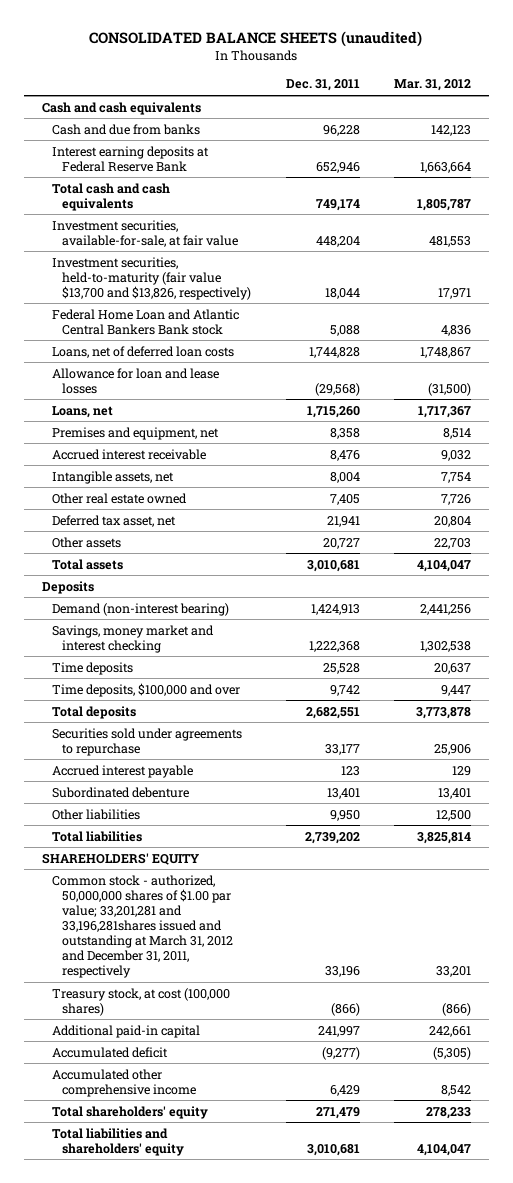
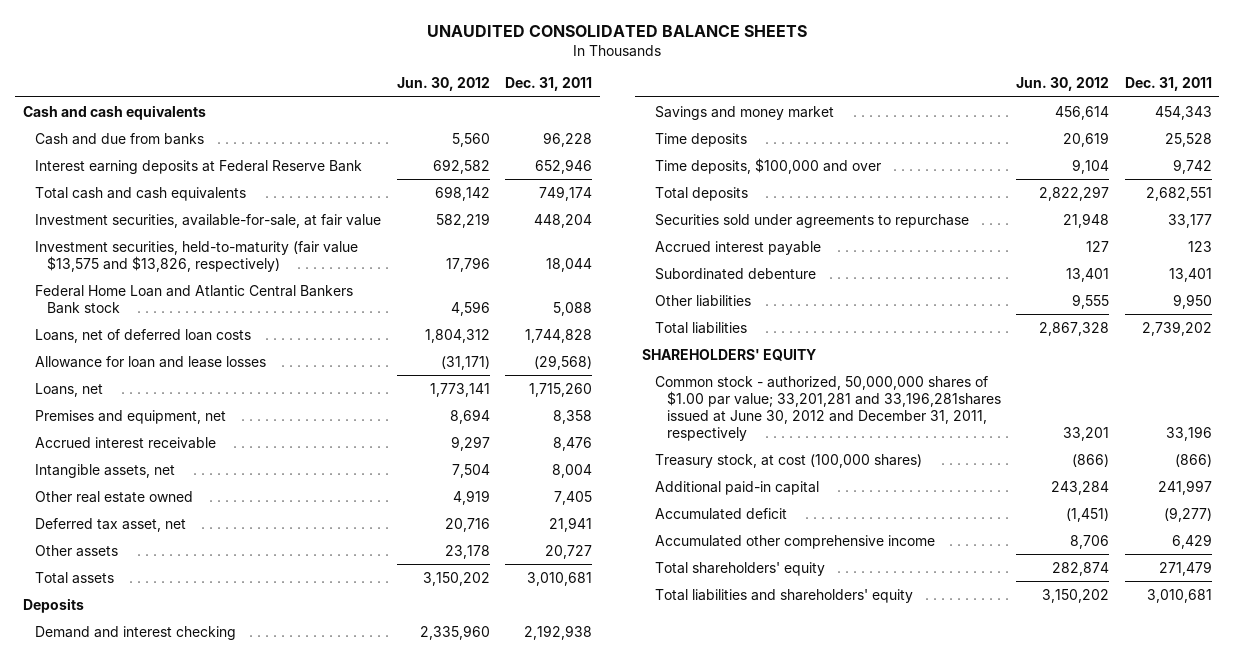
- CONSOLIDATED BALANCE SHEETS (unaudited)
+ UNAUDITED CONSOLIDATED BALANCE SHEETS
- | Dec. 31, 2011 | Mar. 31, 2012
+ | Jun. 30, 2012 | Dec. 31, 2011
- Investment securities, held-to-maturity (fair value $13,700 and $13,826, respectively) | 18,044 | 17,971
+ Investment securities, held-to-maturity (fair value $13,575 and $13,826, respectively) | 17,796 | 18,044
- Demand (non-interest bearing) | 1,424,913 | 2,441,256
- Savings, money market and interest checking | 1,222,368 | 1,302,538
+ Demand and interest checking | 2,335,960 | 2,192,938
+ Savings and money market | 456,614 | 454,343
- Common stock - authorized, 50,000,000 shares of $1.00 par value; 33,201,281 and 33,196,281shares issued and outstanding at March 31, 2012 and December 31, 2011, respectively | 33,196 | 33,201
+ Common stock - authorized, 50,000,000 shares of $1.00 par value; 33,201,281 and 33,196,281shares issued at June 30, 2012 and December 31, 2011, respectively | 33,201 | 33,196

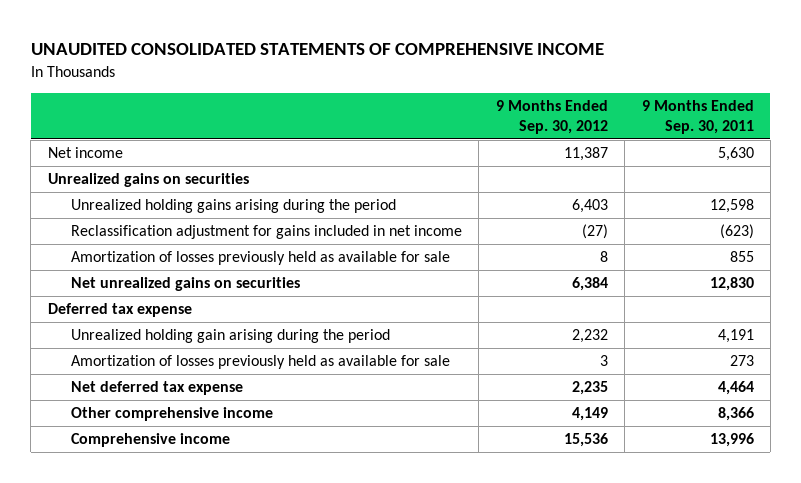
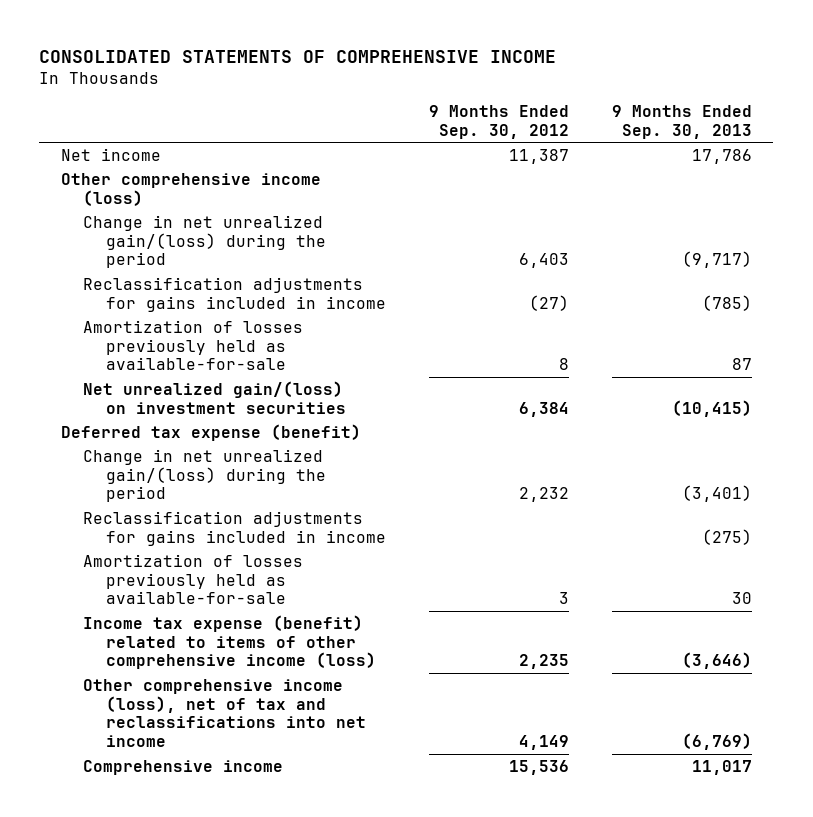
- UNAUDITED CONSOLIDATED STATEMENTS OF COMPREHENSIVE INCOME
+ CONSOLIDATED STATEMENTS OF COMPREHENSIVE INCOME
- | 9 Months Ended Sep. 30, 2012 | 9 Months Ended Sep. 30, 2011
+ | 9 Months Ended Sep. 30, 2012 | 9 Months Ended Sep. 30, 2013
- Unrealized gains on securities
- Unrealized holding gains arising during the period | 6,403 | 12,598
- Reclassification adjustment for gains included in net income | (27) | (623)
- Amortization of losses previously held as available for sale | 8 | 855
- Net unrealized gains on securities | 6,384 | 12,830
- Deferred tax expense
- Unrealized holding gain arising during the period | 2,232 | 4,191
- Amortization of losses previously held as available for sale | 3 | 273
- Net deferred tax expense | 2,235 | 4,464
- Other comprehensive income | 4,149 | 8,366
+ Other comprehensive income (loss)
+ Change in net unrealized gain/(loss) during the period | 6,403 | (9,717)
+ Reclassification adjustments for gains included in income | (27) | (785)
+ Amortization of losses previously held as available-for-sale | 8 | 87
+ Net unrealized gain/(loss) on investment securities | 6,384 | (10,415)
+ Deferred tax expense (benefit)
+ Change in net unrealized gain/(loss) during the period | 2,232 | (3,401)
+ Reclassification adjustments for gains included in income | | (275)
+ Amortization of losses previously held as available-for-sale | 3 | 30
+ Income tax expense (benefit) related to items of other comprehensive income (loss) | 2,235 | (3,646)
+ Other comprehensive income (loss), net of tax and reclassifications into net income | 4,149 | (6,769)

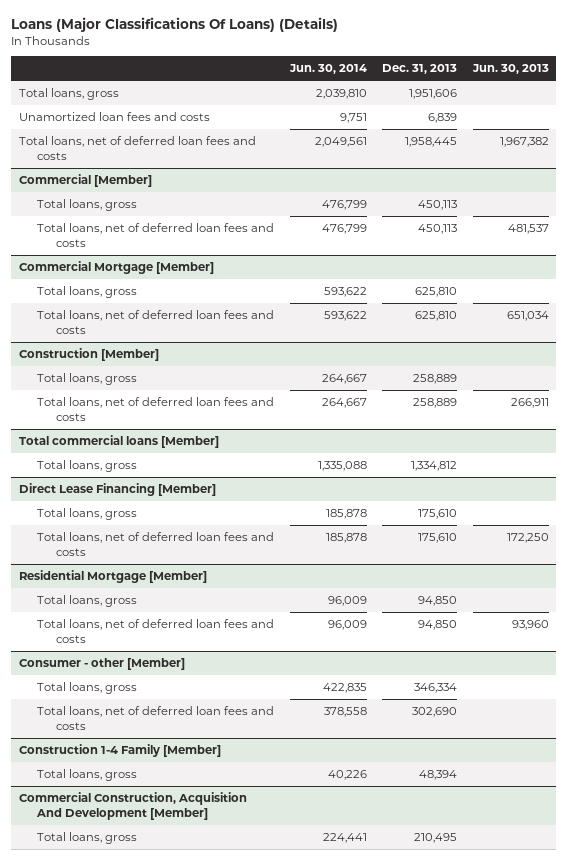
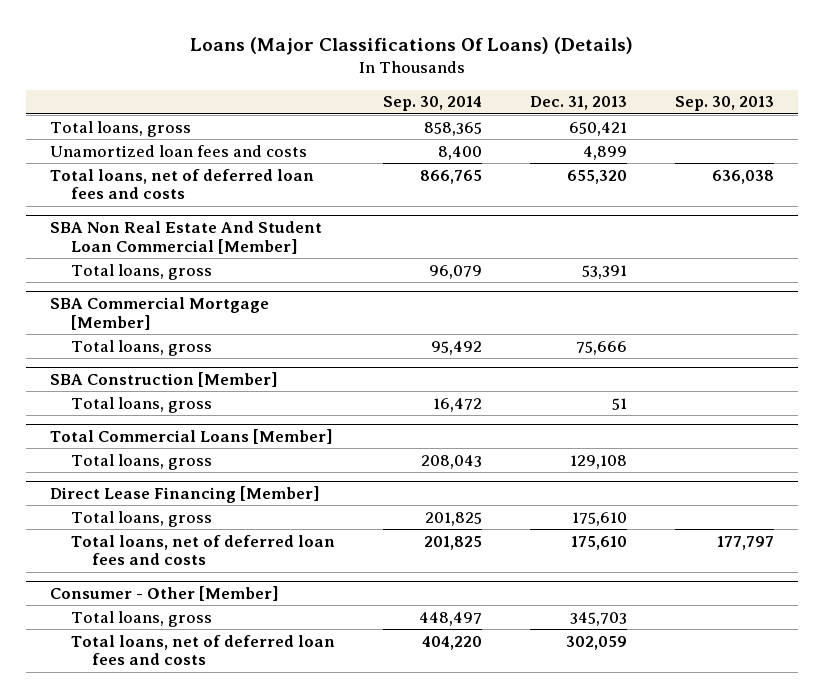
- | Jun. 30, 2014 | Dec. 31, 2013 | Jun. 30, 2013
+ | Sep. 30, 2014 | Dec. 31, 2013 | Sep. 30, 2013
- Total loans, gross | 2,039,810 | 1,951,606 |
- Unamortized loan fees and costs | 9,751 | 6,839 |
- Total loans, net of deferred loan fees and costs | 2,049,561 | 1,958,445 | 1,967,382
- Commercial [Member]
- Total loans, gross | 476,799 | 450,113 |
- Total loans, net of deferred loan fees and costs | 476,799 | 450,113 | 481,537
- Commercial Mortgage [Member]
- Total loans, gross | 593,622 | 625,810 |
- Total loans, net of deferred loan fees and costs | 593,622 | 625,810 | 651,034
- Construction [Member]
- Total loans, gross | 264,667 | 258,889 |
- Total loans, net of deferred loan fees and costs | 264,667 | 258,889 | 266,911
- Total commercial loans [Member]
- Total loans, gross | 1,335,088 | 1,334,812 |
+ Total loans, gross | 858,365 | 650,421 |
+ Unamortized loan fees and costs | 8,400 | 4,899 |
+ Total loans, net of deferred loan fees and costs | 866,765 | 655,320 | 636,038
+ SBA Non Real Estate And Student Loan Commercial [Member]
+ Total loans, gross | 96,079 | 53,391 |
+ SBA Commercial Mortgage [Member]
+ Total loans, gross | 95,492 | 75,666 |
+ SBA Construction [Member]
+ Total loans, gross | 16,472 | 51 |
+ Total Commercial Loans [Member]
+ Total loans, gross | 208,043 | 129,108 |
- Residential Mortgage [Member]
- Total loans, gross | 96,009 | 94,850 |
- Total loans, net of deferred loan fees and costs | 96,009 | 94,850 | 93,960
- Consumer - other [Member]
- Total loans, gross | 422,835 | 346,334 |
- Total loans, net of deferred loan fees and costs | 378,558 | 302,690 |
- Construction 1-4 Family [Member]
- Total loans, gross | 40,226 | 48,394 |
- Commercial Construction, Acquisition And Development [Member]
- Total loans, gross | 224,441 | 210,495 |
+ Consumer - Other [Member]
+ Total loans, gross | 448,497 | 345,703 |
+ Total loans, net of deferred loan fees and costs | 404,220 | 302,059 |

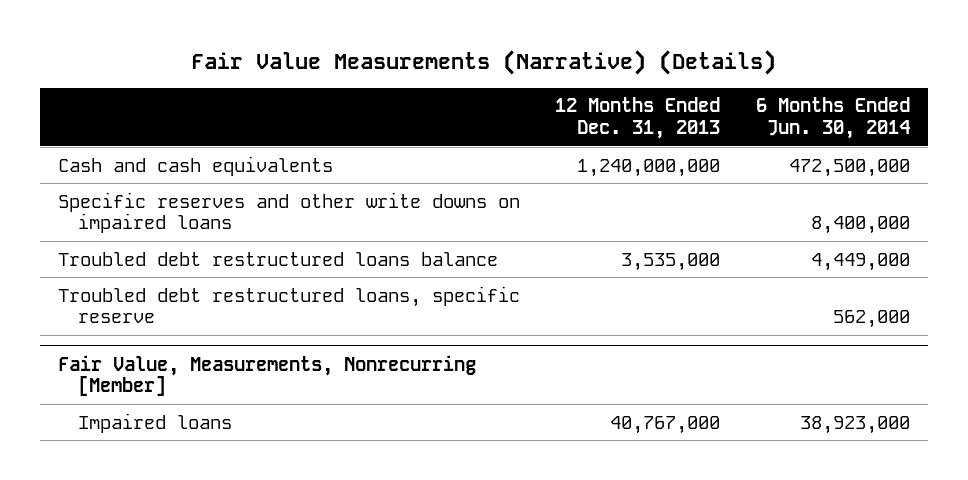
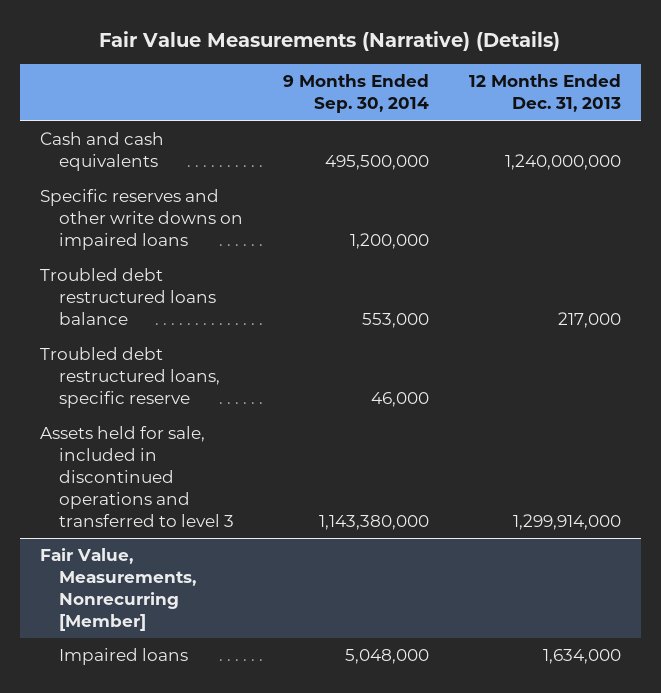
- | 12 Months Ended Dec. 31, 2013 | 6 Months Ended Jun. 30, 2014
+ | 9 Months Ended Sep. 30, 2014 | 12 Months Ended Dec. 31, 2013
- Troubled debt restructured loans balance | 3,535,000 | 4,449,000
+ Troubled debt restructured loans balance | 553,000 | 217,000
+ Assets held for sale, included in discontinued operations and transferred to level 3 | 1,143,380,000 | 1,299,914,000
@ Fair Value, Measurements, Nonrecurring [Member]
- Impaired loans | 40,767,000 | 38,923,000
+ Impaired loans | 5,048,000 | 1,634,000

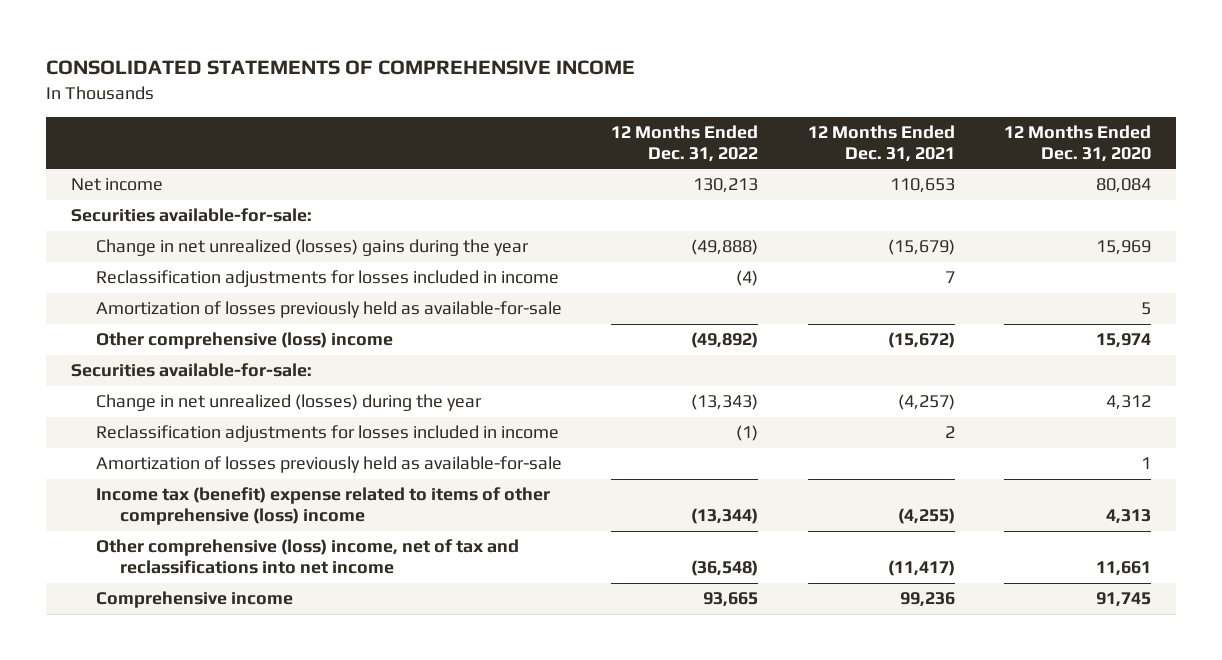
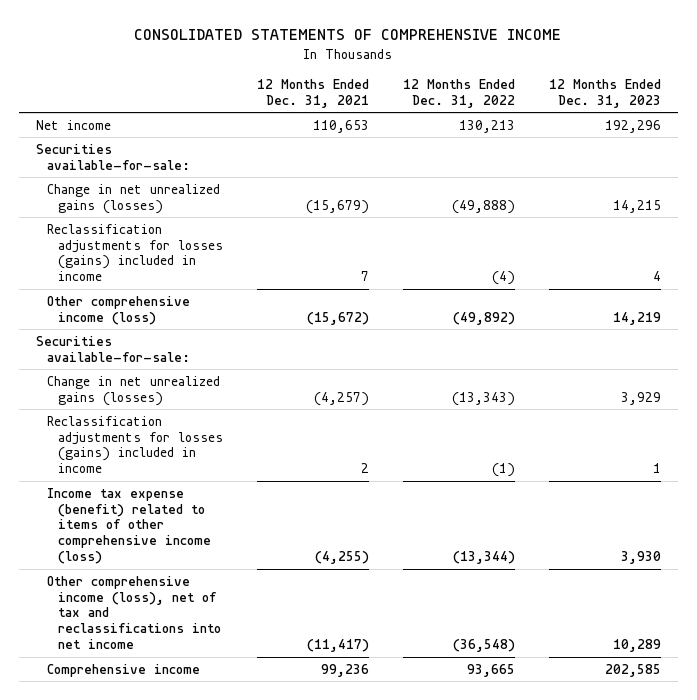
- | 12 Months Ended Dec. 31, 2022 | 12 Months Ended Dec. 31, 2021 | 12 Months Ended Dec. 31, 2020
+ | 12 Months Ended Dec. 31, 2021 | 12 Months Ended Dec. 31, 2022 | 12 Months Ended Dec. 31, 2023
- Change in net unrealized (losses) gains during the year | (49,888) | (15,679) | 15,969
- Reclassification adjustments for losses included in income | (4) | 7 |
- Amortization of losses previously held as available-for-sale | | | 5
- Other comprehensive (loss) income | (49,892) | (15,672) | 15,974
+ Change in net unrealized gains (losses) | (15,679) | (49,888) | 14,215
+ Reclassification adjustments for losses (gains) included in income | 7 | (4) | 4
+ Other comprehensive income (loss) | (15,672) | (49,892) | 14,219
- Change in net unrealized (losses) during the year | (13,343) | (4,257) | 4,312
- Reclassification adjustments for losses included in income | (1) | 2 |
- Amortization of losses previously held as available-for-sale | | | 1
- Income tax (benefit) expense related to items of other comprehensive (loss) income | (13,344) | (4,255) | 4,313
- Other comprehensive (loss) income, net of tax and reclassifications into net income | (36,548) | (11,417) | 11,661
+ Change in net unrealized gains (losses) | (4,257) | (13,343) | 3,929
+ Reclassification adjustments for losses (gains) included in income | 2 | (1) | 1
+ Income tax expense (benefit) related to items of other comprehensive income (loss) | (4,255) | (13,344) | 3,930
+ Other comprehensive income (loss), net of tax and reclassifications into net income | (11,417) | (36,548) | 10,289

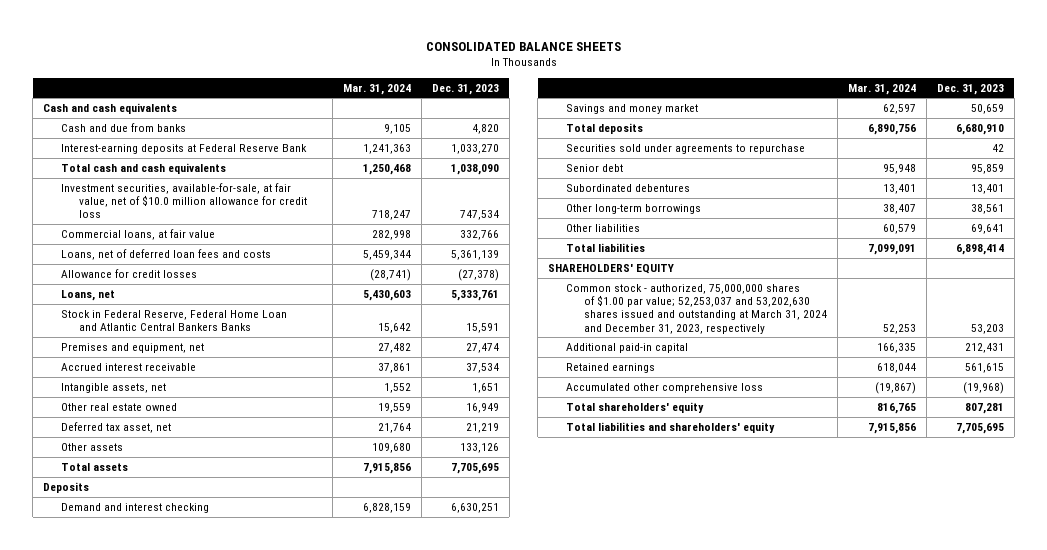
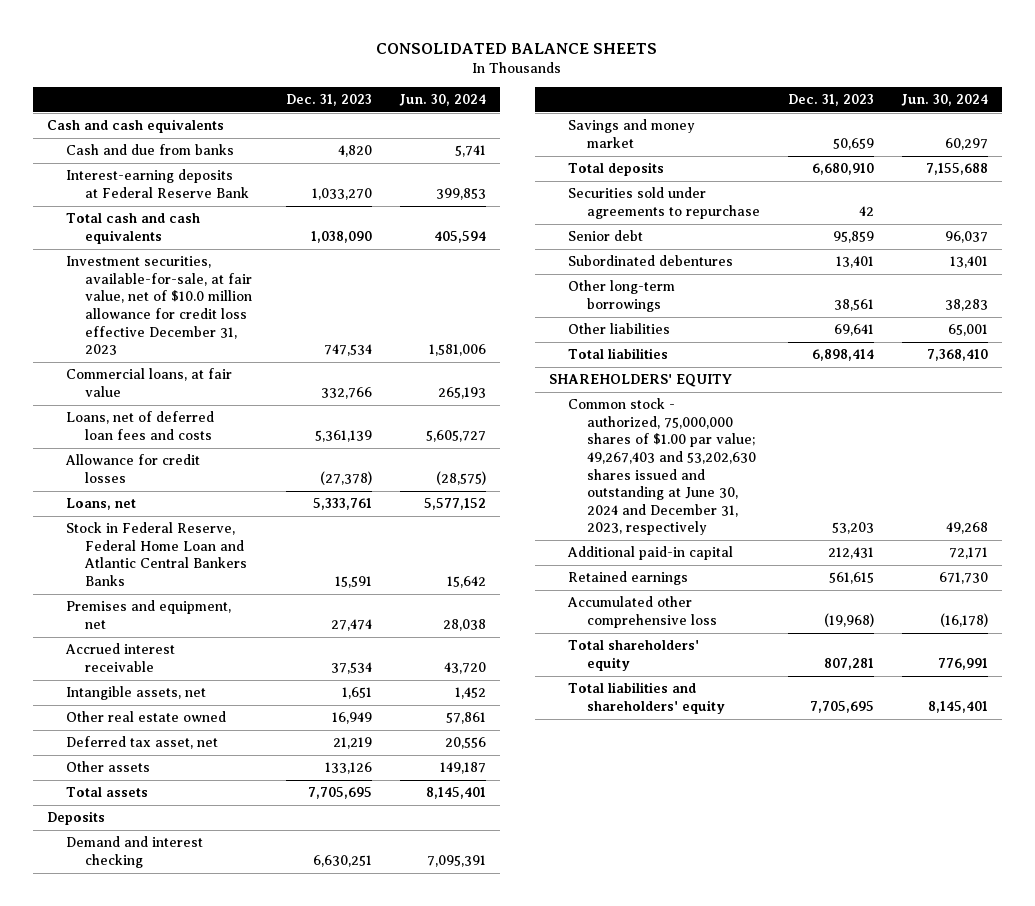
- | Mar. 31, 2024 | Dec. 31, 2023
+ | Dec. 31, 2023 | Jun. 30, 2024
- Investment securities, available-for-sale, at fair value, net of $10.0 million allowance for credit loss | 718,247 | 747,534
+ Investment securities, available-for-sale, at fair value, net of $10.0 million allowance for credit loss effective December 31, 2023 | 747,534 | 1,581,006
- Common stock - authorized, 75,000,000 shares of $1.00 par value; 52,253,037 and 53,202,630 shares issued and outstanding at March 31, 2024 and December 31, 2023, respectively | 52,253 | 53,203
+ Common stock - authorized, 75,000,000 shares of $1.00 par value; 49,267,403 and 53,202,630 shares issued and outstanding at June 30, 2024 and December 31, 2023, respectively | 53,203 | 49,268

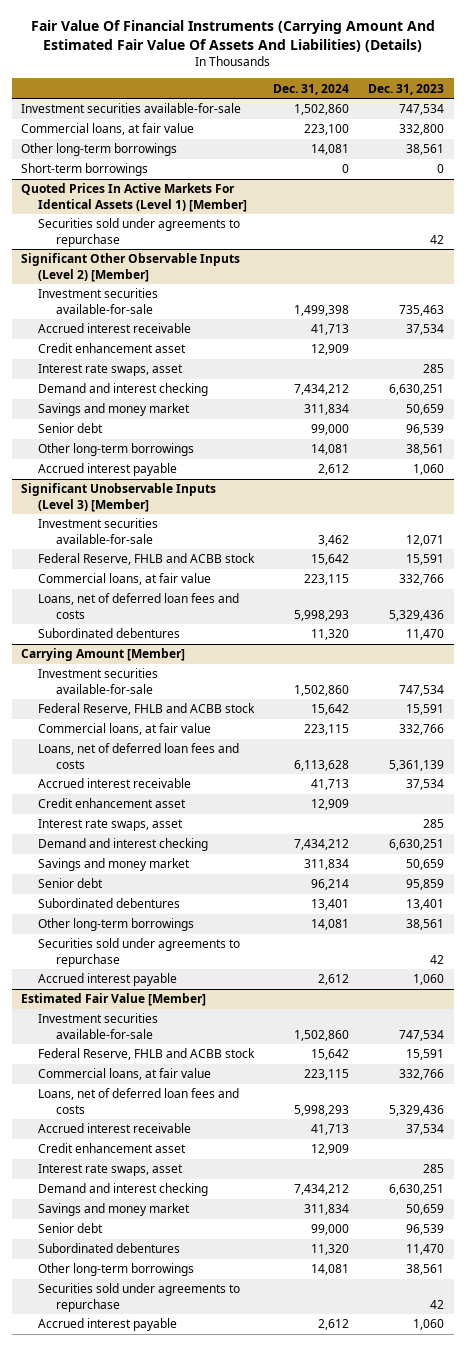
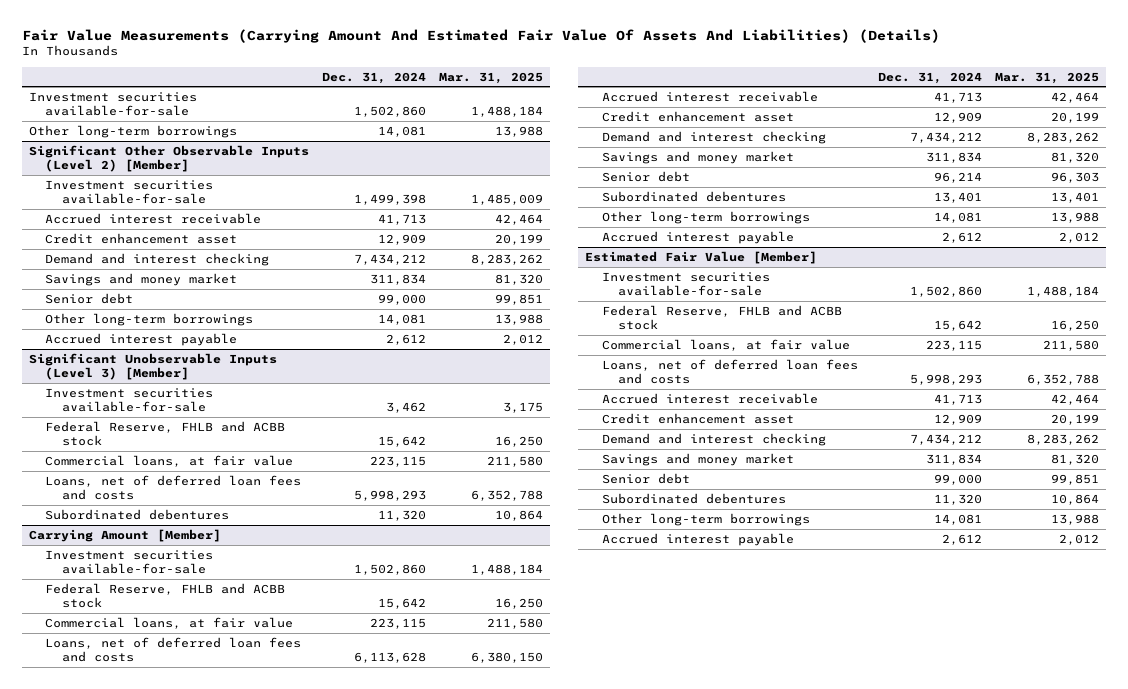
- Fair Value Of Financial Instruments (Carrying Amount And Estimated Fair Value Of Assets And Liabilities) (Details)
+ Fair Value Measurements (Carrying Amount And Estimated Fair Value Of Assets And Liabilities) (Details)
- | Dec. 31, 2024 | Dec. 31, 2023
+ | Dec. 31, 2024 | Mar. 31, 2025
- Commercial loans, at fair value | 223,100 | 332,800
- Short-term borrowings | 0 | 0
- Quoted Prices In Active Markets For Identical Assets (Level 1) [Member]
- Securities sold under agreements to repurchase | | 42
@ Significant Other Observable Inputs (Level 2) [Member]
- Interest rate swaps, asset | | 285
@ Carrying Amount [Member]
- Interest rate swaps, asset | | 285
- Securities sold under agreements to repurchase | | 42
@ Estimated Fair Value [Member]
- Interest rate swaps, asset | | 285
- Securities sold under agreements to repurchase | | 42

